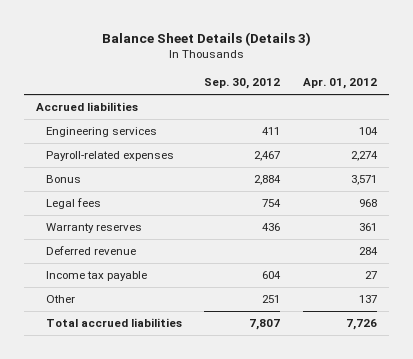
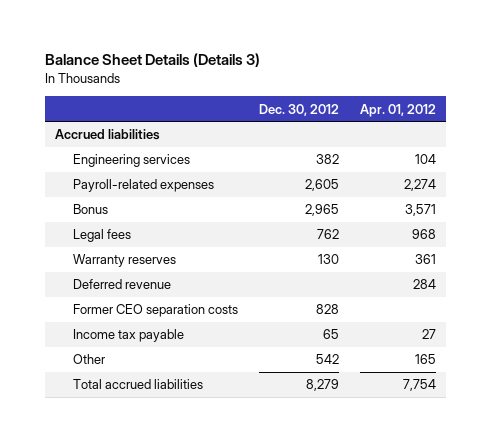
- | Sep. 30, 2012 | Apr. 01, 2012
+ | Dec. 30, 2012 | Apr. 01, 2012
+ Former CEO separation costs | 828 |
- Other | 251 | 137
- Total accrued liabilities | 7,807 | 7,726
+ Other | 542 | 165
+ Total accrued liabilities | 8,279 | 7,754

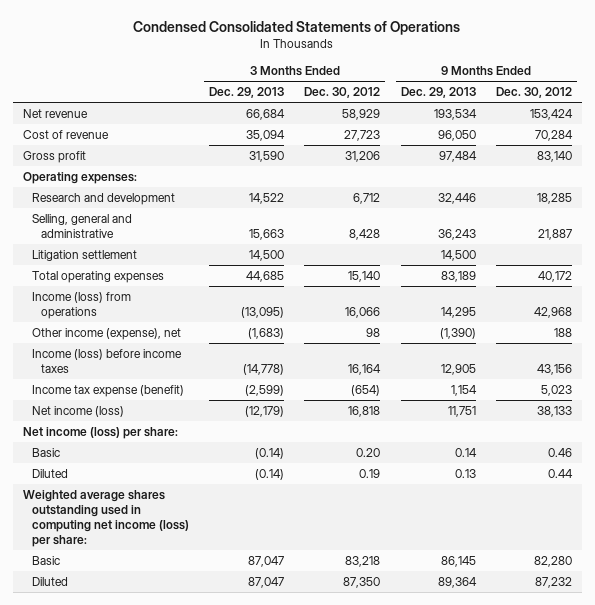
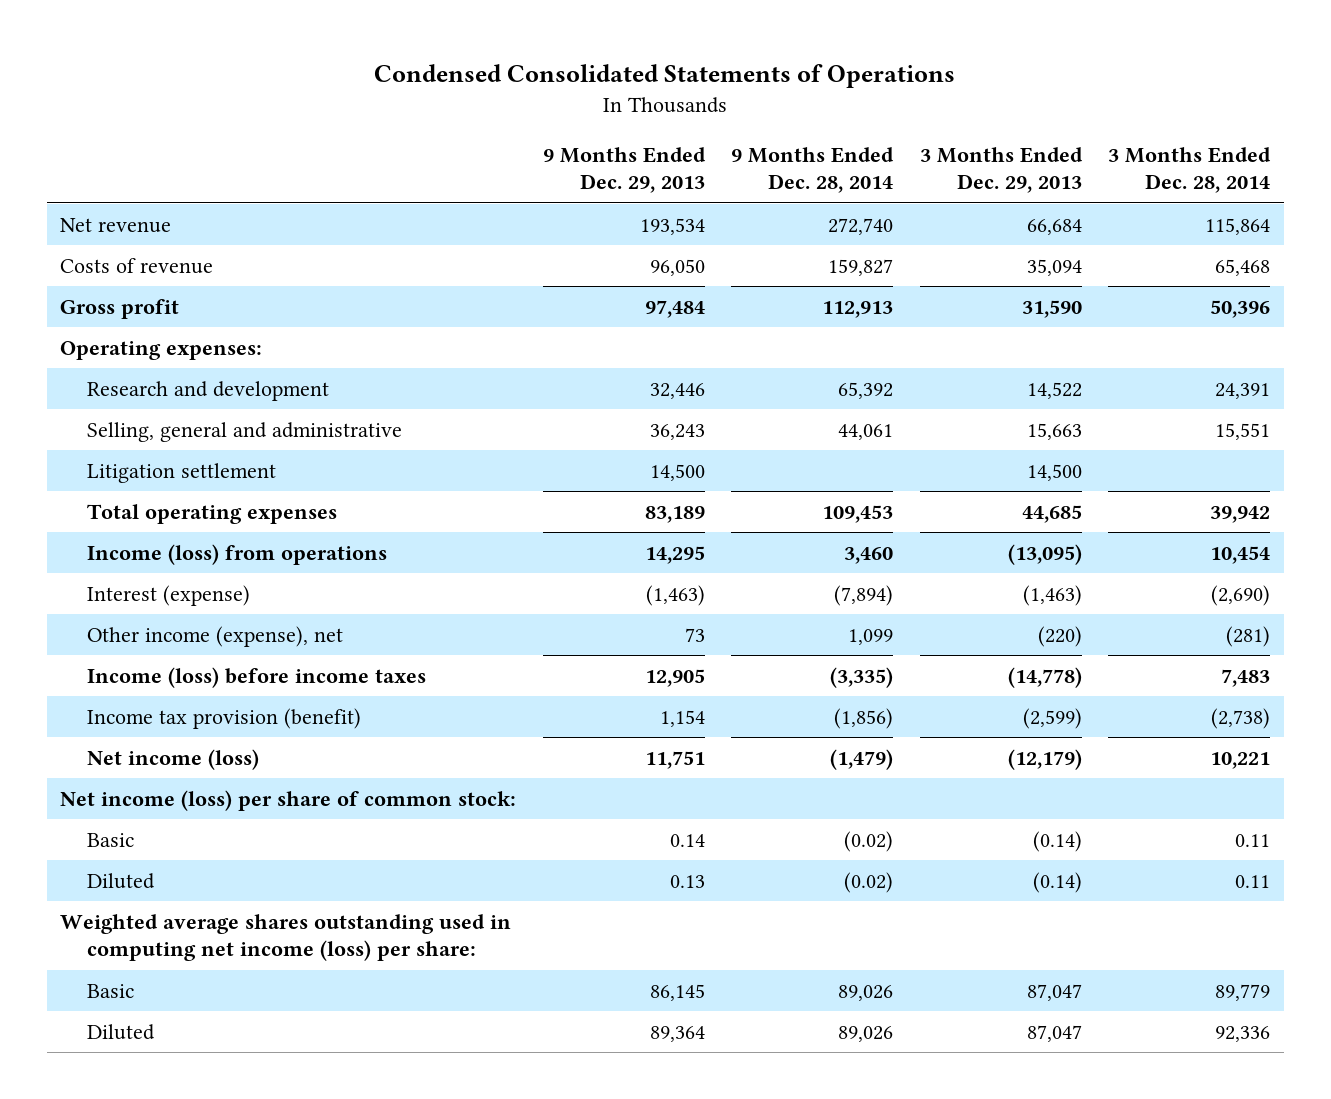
- | 3 Months Ended Dec. 29, 2013 | 3 Months Ended Dec. 30, 2012 | 9 Months Ended Dec. 29, 2013 | 9 Months Ended Dec. 30, 2012
+ | 9 Months Ended Dec. 29, 2013 | 9 Months Ended Dec. 28, 2014 | 3 Months Ended Dec. 29, 2013 | 3 Months Ended Dec. 28, 2014
- Cost of revenue | 35,094 | 27,723 | 96,050 | 70,284
+ Costs of revenue | 96,050 | 159,827 | 35,094 | 65,468
- Other income (expense), net | (1,683) | 98 | (1,390) | 188
+ Interest (expense) | (1,463) | (7,894) | (1,463) | (2,690)
+ Other income (expense), net | 73 | 1,099 | (220) | (281)
- Income tax expense (benefit) | (2,599) | (654) | 1,154 | 5,023
+ Income tax provision (benefit) | 1,154 | (1,856) | (2,599) | (2,738)
- Net income (loss) per share:
+ Net income (loss) per share of common stock:

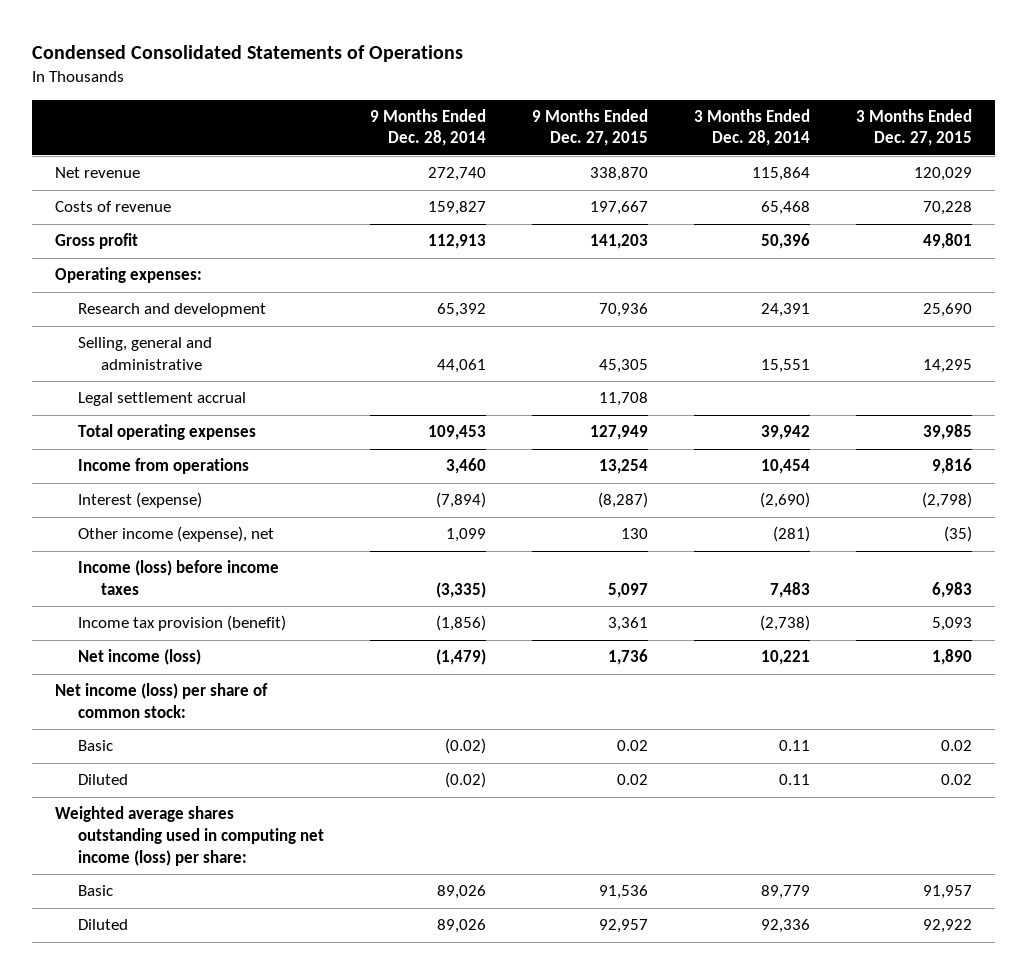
- | 9 Months Ended Dec. 29, 2013 | 9 Months Ended Dec. 28, 2014 | 3 Months Ended Dec. 29, 2013 | 3 Months Ended Dec. 28, 2014
+ | 9 Months Ended Dec. 28, 2014 | 9 Months Ended Dec. 27, 2015 | 3 Months Ended Dec. 28, 2014 | 3 Months Ended Dec. 27, 2015
- Litigation settlement | 14,500 | | 14,500 |
+ Legal settlement accrual | | 11,708 | |
- Income (loss) from operations | 14,295 | 3,460 | (13,095) | 10,454
+ Income from operations | 3,460 | 13,254 | 10,454 | 9,816

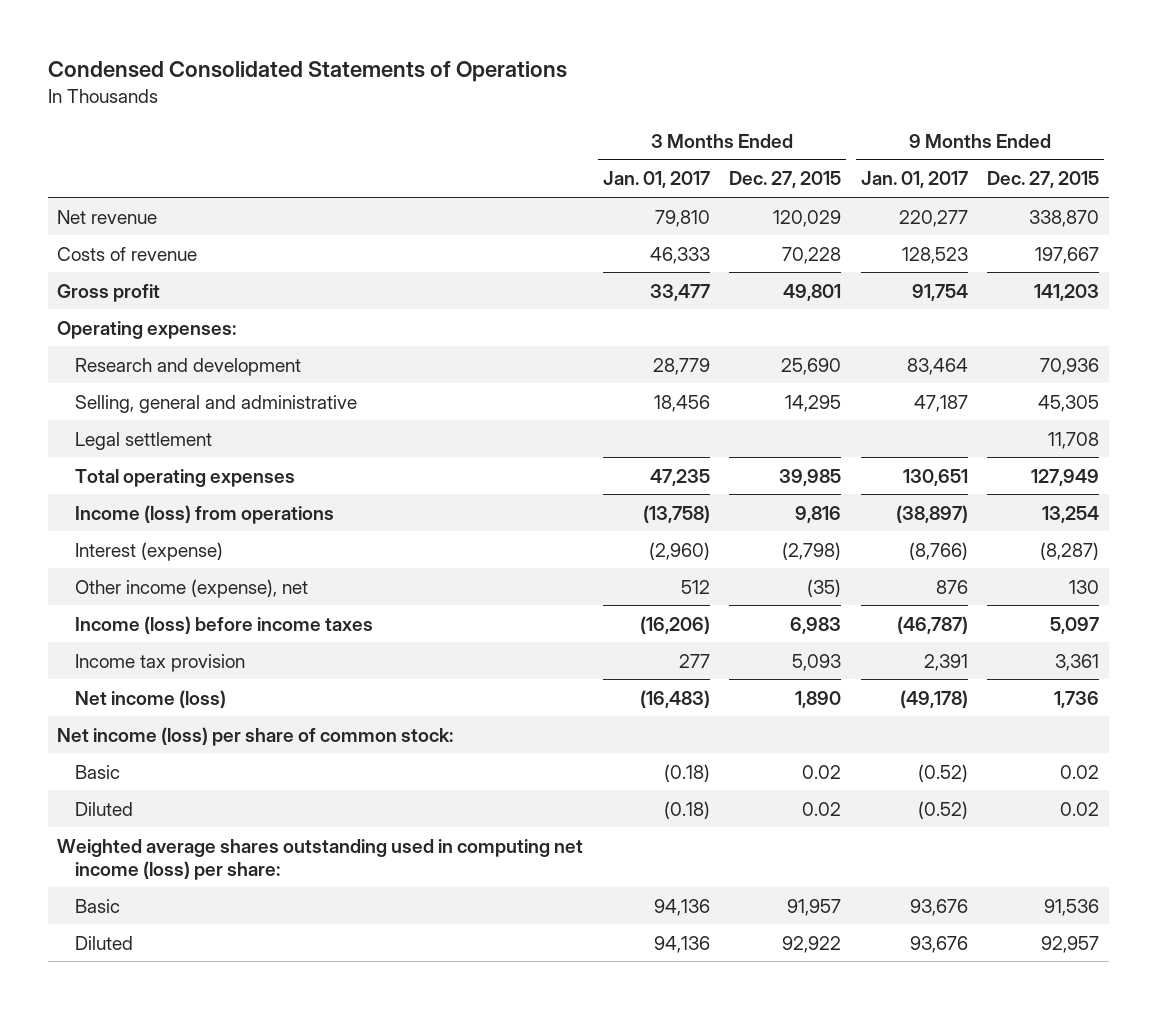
- | 9 Months Ended Dec. 28, 2014 | 9 Months Ended Dec. 27, 2015 | 3 Months Ended Dec. 28, 2014 | 3 Months Ended Dec. 27, 2015
+ | 3 Months Ended Jan. 01, 2017 | 3 Months Ended Dec. 27, 2015 | 9 Months Ended Jan. 01, 2017 | 9 Months Ended Dec. 27, 2015
- Legal settlement accrual | | 11,708 | |
+ Legal settlement | | | | 11,708
- Income from operations | 3,460 | 13,254 | 10,454 | 9,816
+ Income (loss) from operations | (13,758) | 9,816 | (38,897) | 13,254
- Income tax provision (benefit) | (1,856) | 3,361 | (2,738) | 5,093
+ Income tax provision | 277 | 5,093 | 2,391 | 3,361

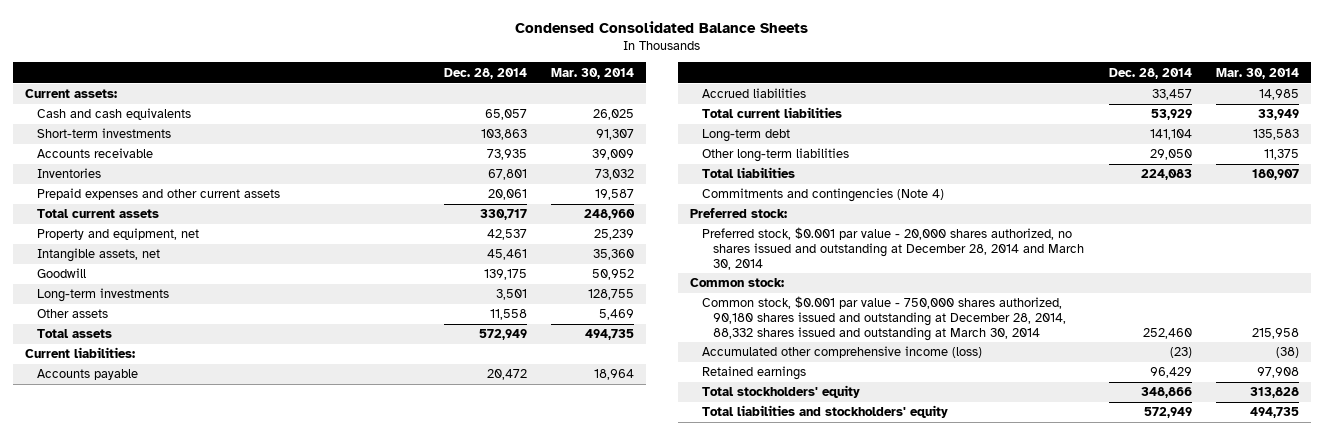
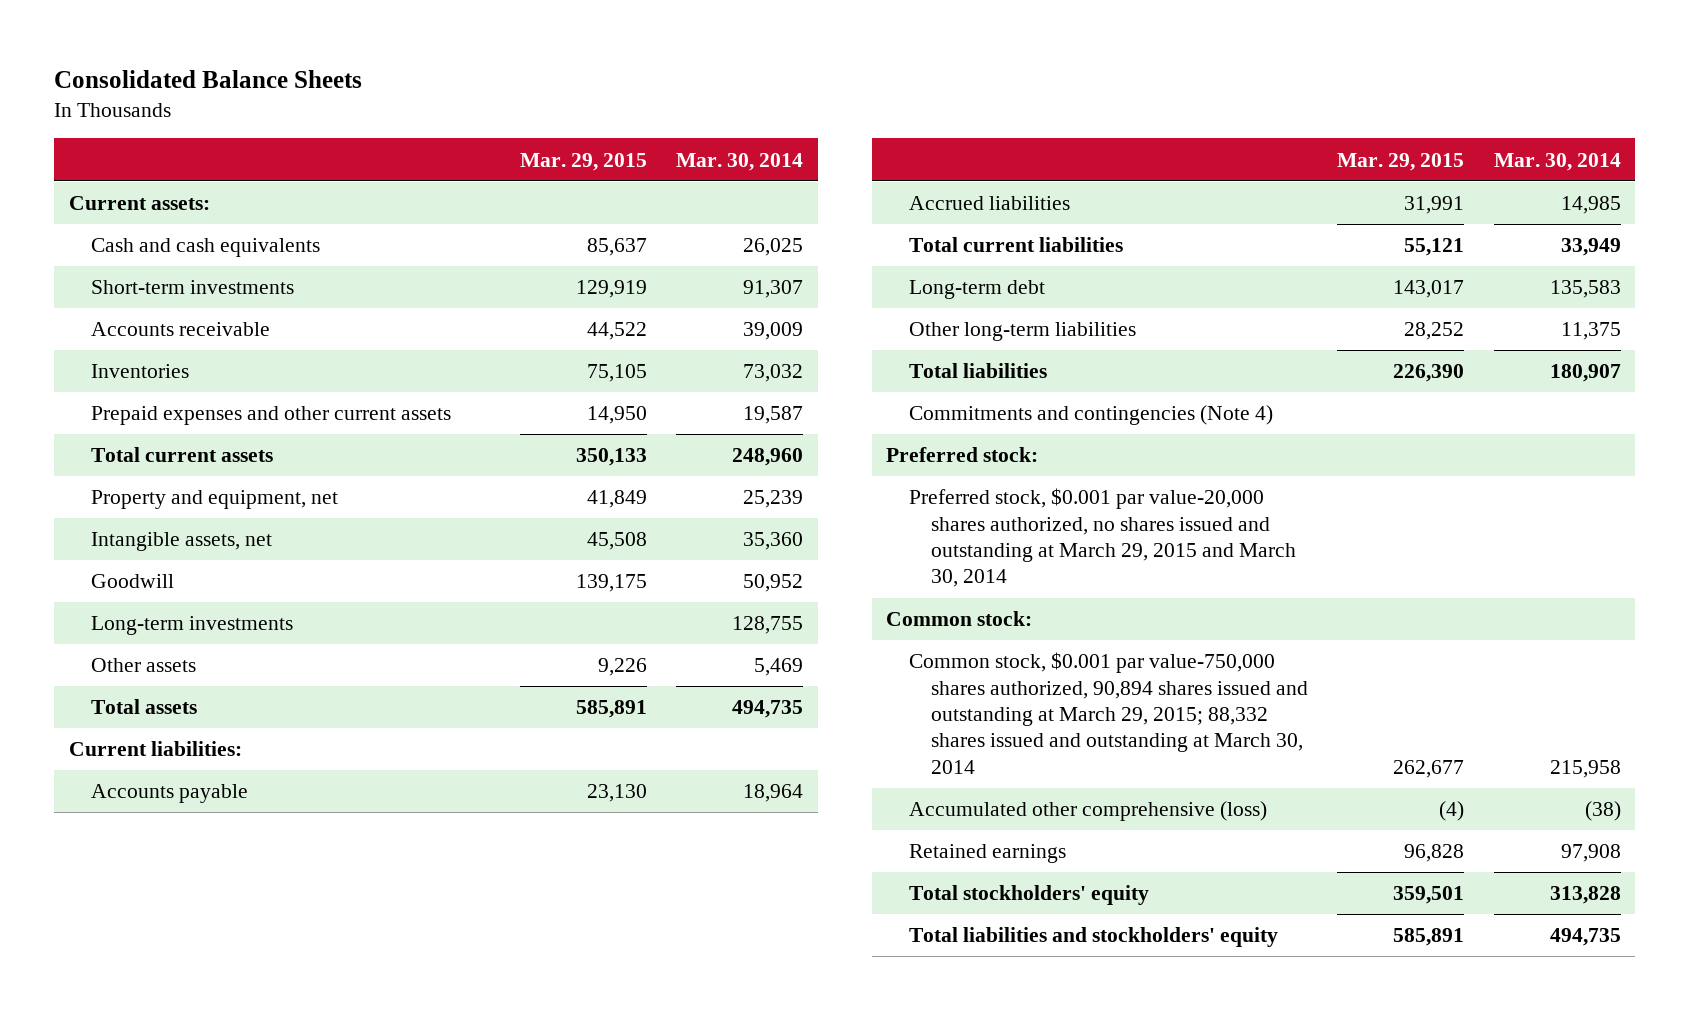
- Condensed Consolidated Balance Sheets
+ Consolidated Balance Sheets
- | Dec. 28, 2014 | Mar. 30, 2014
+ | Mar. 29, 2015 | Mar. 30, 2014
- Preferred stock, $0.001 par value - 20,000 shares authorized, no shares issued and outstanding at December 28, 2014 and March 30, 2014
+ Preferred stock, $0.001 par value-20,000 shares authorized, no shares issued and outstanding at March 29, 2015 and March 30, 2014
- Common stock, $0.001 par value - 750,000 shares authorized, 90,180 shares issued and outstanding at December 28, 2014, 88,332 shares issued and outstanding at March 30, 2014 | 252,460 | 215,958
- Accumulated other comprehensive income (loss) | (23) | (38)
+ Common stock, $0.001 par value-750,000 shares authorized, 90,894 shares issued and outstanding at March 29, 2015; 88,332 shares issued and outstanding at March 30, 2014 | 262,677 | 215,958
+ Accumulated other comprehensive (loss) | (4) | (38)

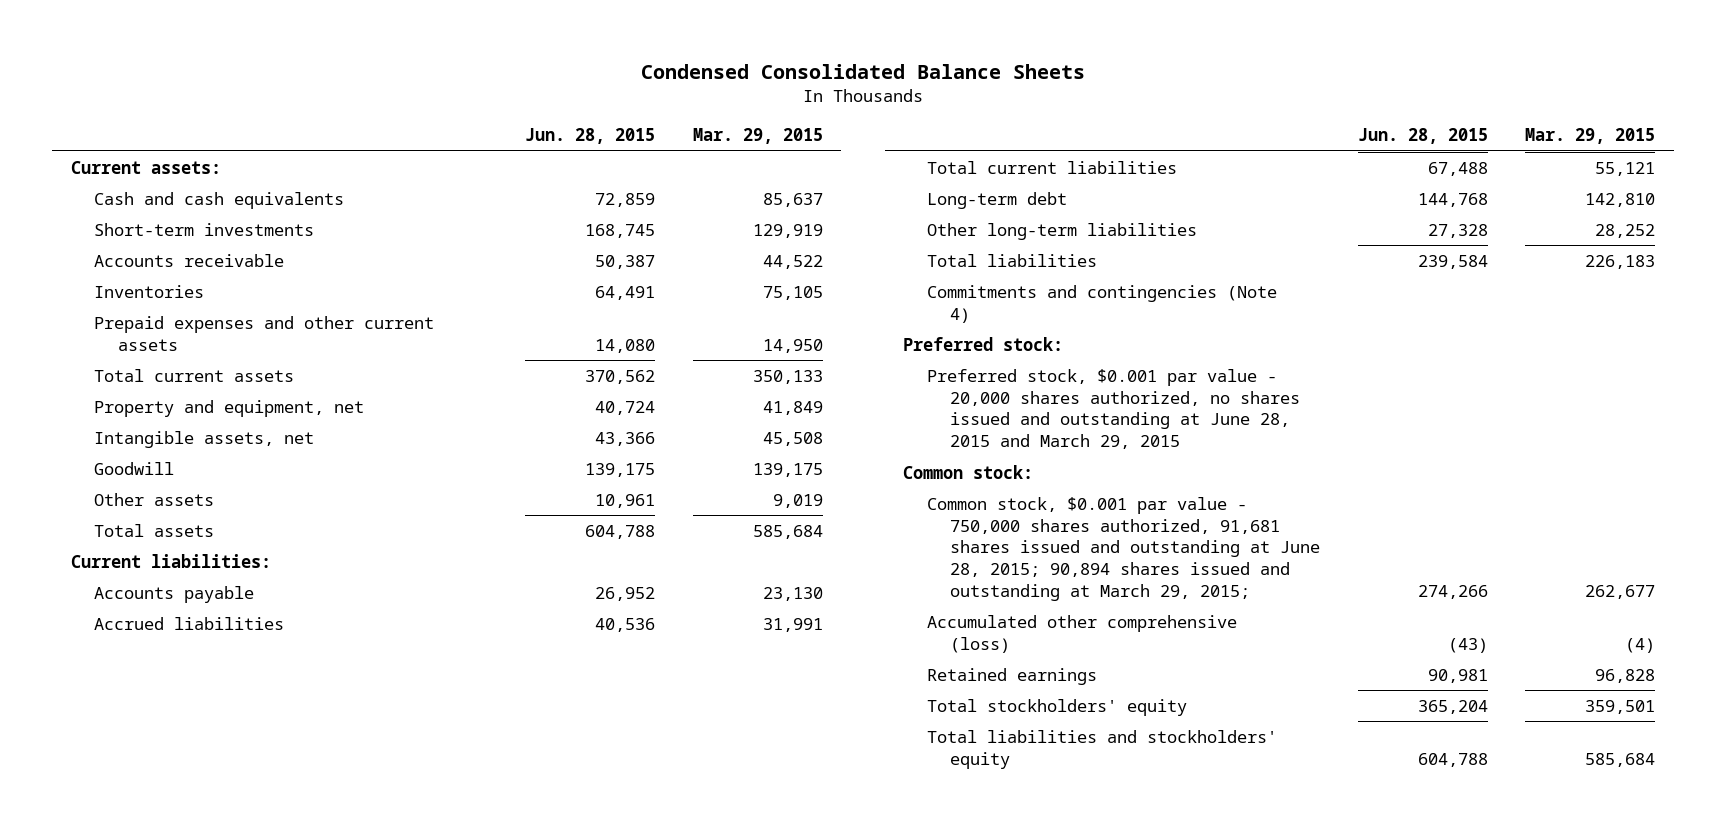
- Consolidated Balance Sheets
+ Condensed Consolidated Balance Sheets
- | Mar. 29, 2015 | Mar. 30, 2014
+ | Jun. 28, 2015 | Mar. 29, 2015
- Long-term investments | | 128,755
- Other assets | 9,226 | 5,469
- Total assets | 585,891 | 494,735
+ Other assets | 10,961 | 9,019
+ Total assets | 604,788 | 585,684
- Long-term debt | 143,017 | 135,583
+ Long-term debt | 144,768 | 142,810
- Total liabilities | 226,390 | 180,907
+ Total liabilities | 239,584 | 226,183
- Preferred stock, $0.001 par value-20,000 shares authorized, no shares issued and outstanding at March 29, 2015 and March 30, 2014
+ Preferred stock, $0.001 par value - 20,000 shares authorized, no shares issued and outstanding at June 28, 2015 and March 29, 2015
- Common stock, $0.001 par value-750,000 shares authorized, 90,894 shares issued and outstanding at March 29, 2015; 88,332 shares issued and outstanding at March 30, 2014 | 262,677 | 215,958
+ Common stock, $0.001 par value - 750,000 shares authorized, 91,681 shares issued and outstanding at June 28, 2015; 90,894 shares issued and outstanding at March 29, 2015; | 274,266 | 262,677
- Total liabilities and stockholders' equity | 585,891 | 494,735
+ Total liabilities and stockholders' equity | 604,788 | 585,684

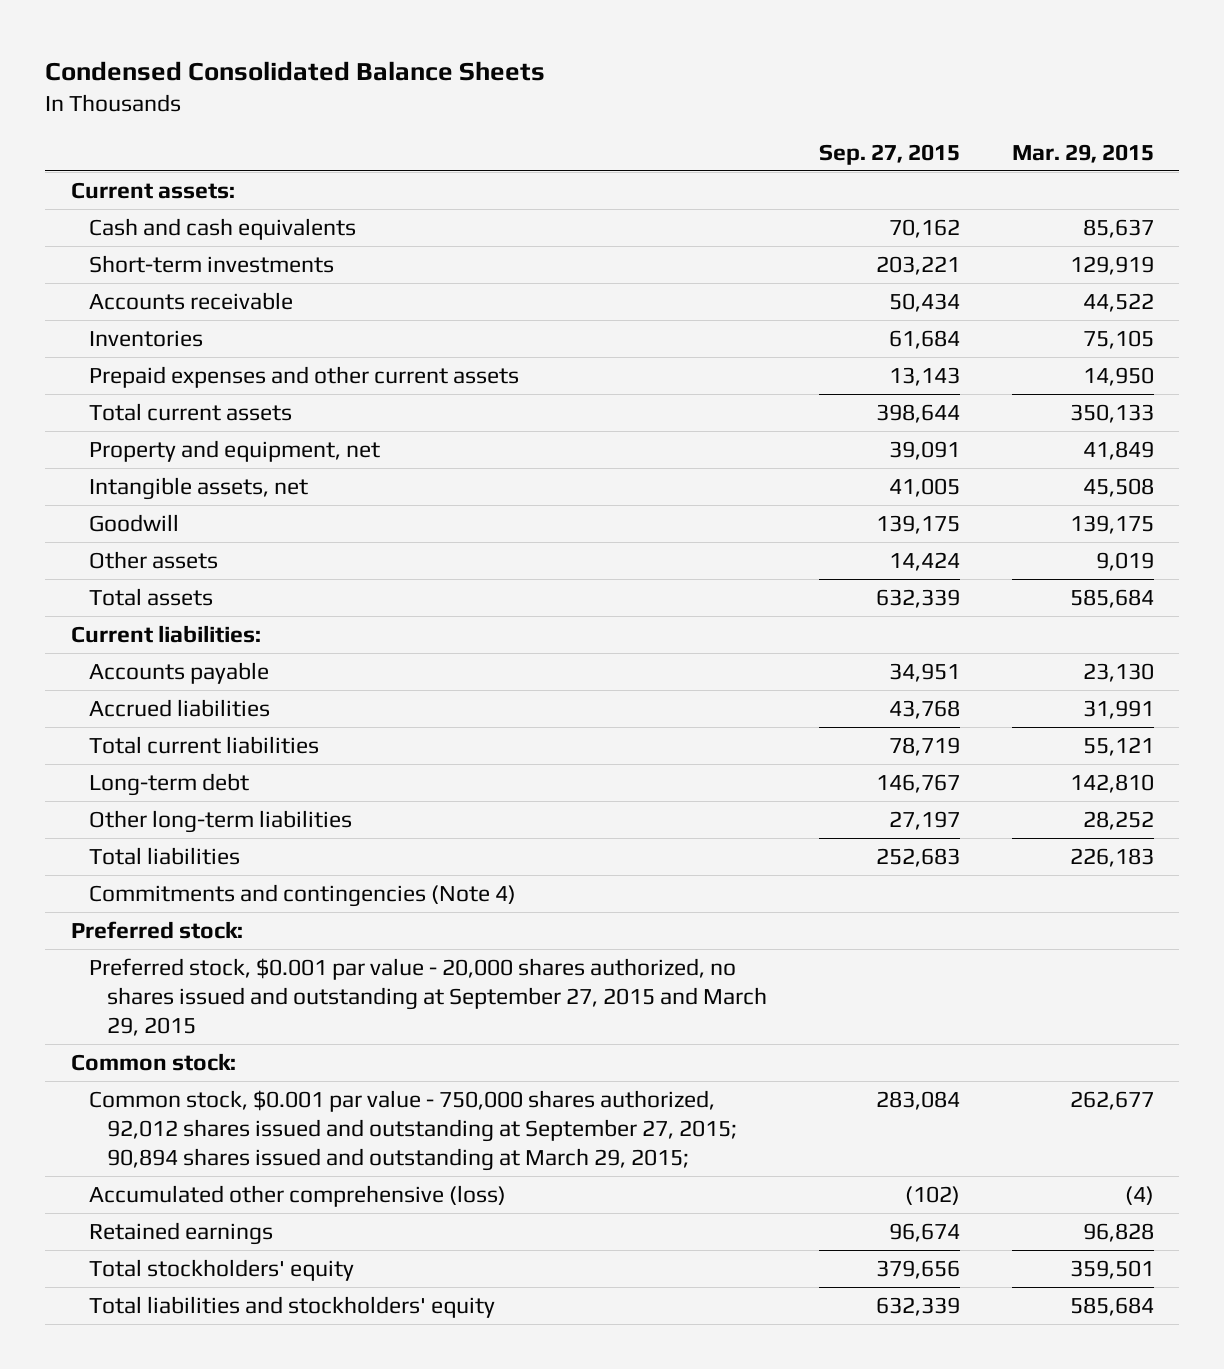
- | Jun. 28, 2015 | Mar. 29, 2015
+ | Sep. 27, 2015 | Mar. 29, 2015
- Preferred stock, $0.001 par value - 20,000 shares authorized, no shares issued and outstanding at June 28, 2015 and March 29, 2015
+ Preferred stock, $0.001 par value - 20,000 shares authorized, no shares issued and outstanding at September 27, 2015 and March 29, 2015
- Common stock, $0.001 par value - 750,000 shares authorized, 91,681 shares issued and outstanding at June 28, 2015; 90,894 shares issued and outstanding at March 29, 2015; | 274,266 | 262,677
+ Common stock, $0.001 par value - 750,000 shares authorized, 92,012 shares issued and outstanding at September 27, 2015; 90,894 shares issued and outstanding at March 29, 2015; | 283,084 | 262,677

